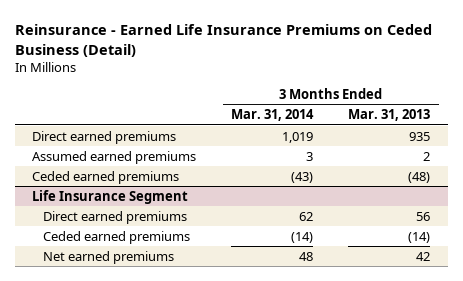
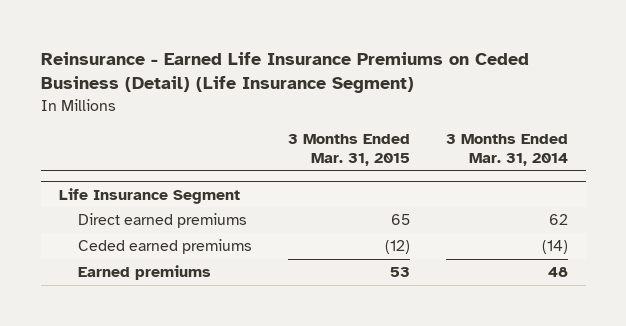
- Reinsurance - Earned Life Insurance Premiums on Ceded Business (Detail)
+ Reinsurance - Earned Life Insurance Premiums on Ceded Business (Detail) (Life Insurance Segment)
- | 3 Months Ended Mar. 31, 2014 | 3 Months Ended Mar. 31, 2013
+ | 3 Months Ended Mar. 31, 2015 | 3 Months Ended Mar. 31, 2014
- Direct earned premiums | 1,019 | 935
- Assumed earned premiums | 3 | 2
- Ceded earned premiums | (43) | (48)
@ Life Insurance Segment
- Net earned premiums | 48 | 42
+ Earned premiums | 53 | 48

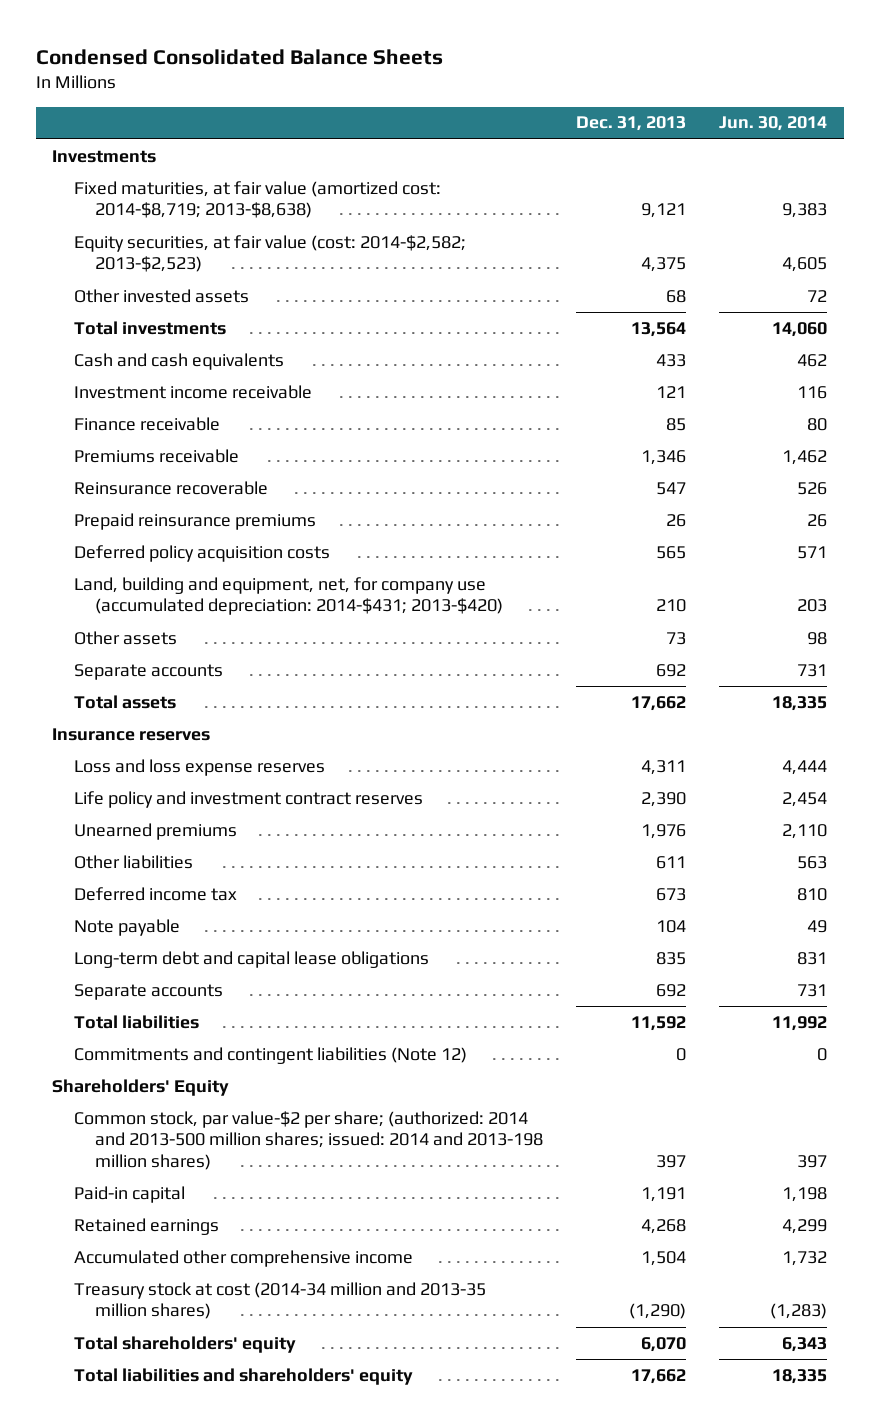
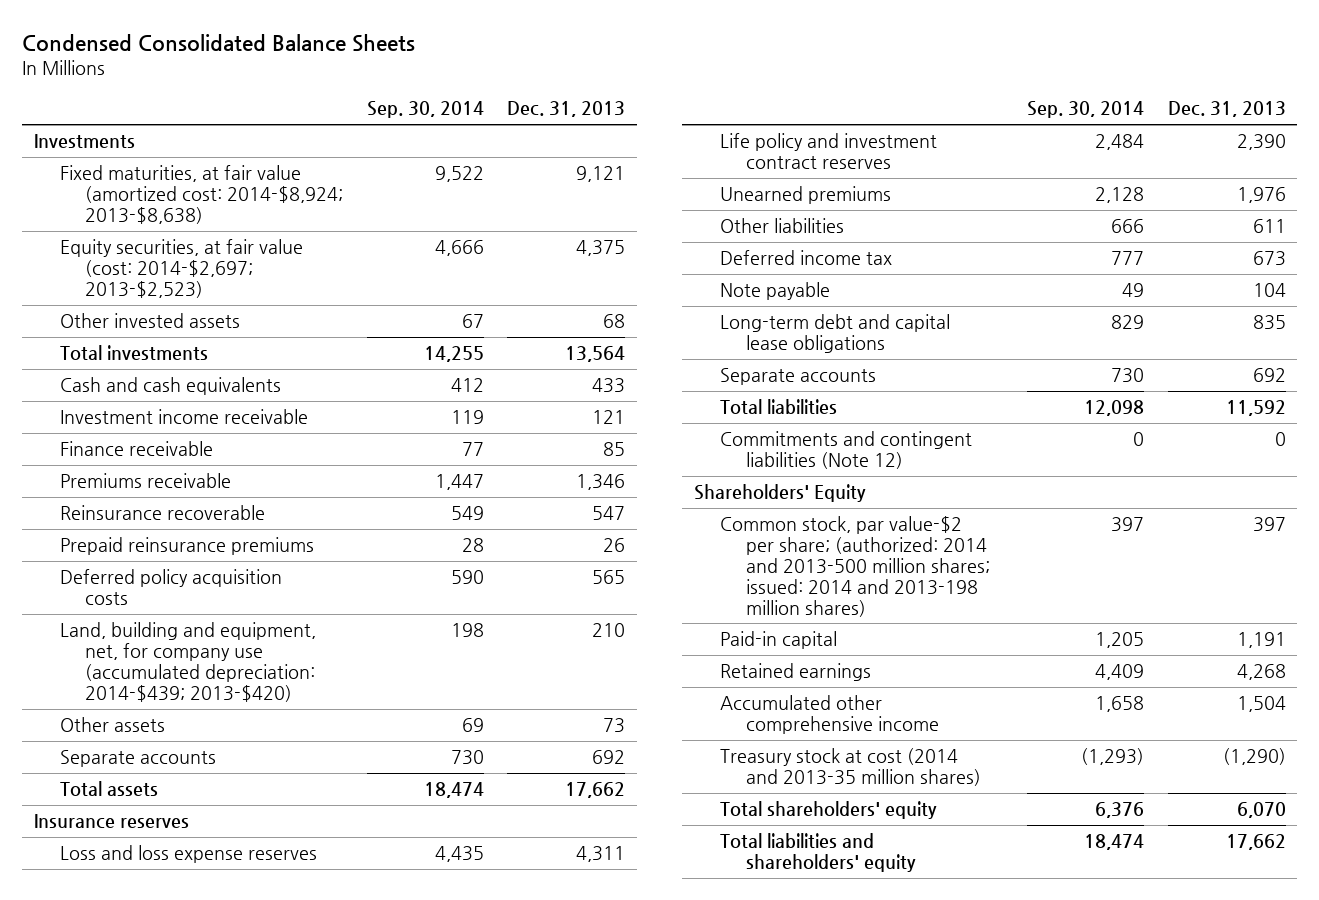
- | Dec. 31, 2013 | Jun. 30, 2014
+ | Sep. 30, 2014 | Dec. 31, 2013
- Fixed maturities, at fair value (amortized cost: 2014-$8,719; 2013-$8,638) | 9,121 | 9,383
- Equity securities, at fair value (cost: 2014-$2,582; 2013-$2,523) | 4,375 | 4,605
+ Fixed maturities, at fair value (amortized cost: 2014-$8,924; 2013-$8,638) | 9,522 | 9,121
+ Equity securities, at fair value (cost: 2014-$2,697; 2013-$2,523) | 4,666 | 4,375
- Land, building and equipment, net, for company use (accumulated depreciation: 2014-$431; 2013-$420) | 210 | 203
+ Land, building and equipment, net, for company use (accumulated depreciation: 2014-$439; 2013-$420) | 198 | 210
- Treasury stock at cost (2014-34 million and 2013-35 million shares) | (1,290) | (1,283)
+ Treasury stock at cost (2014 and 2013-35 million shares) | (1,293) | (1,290)

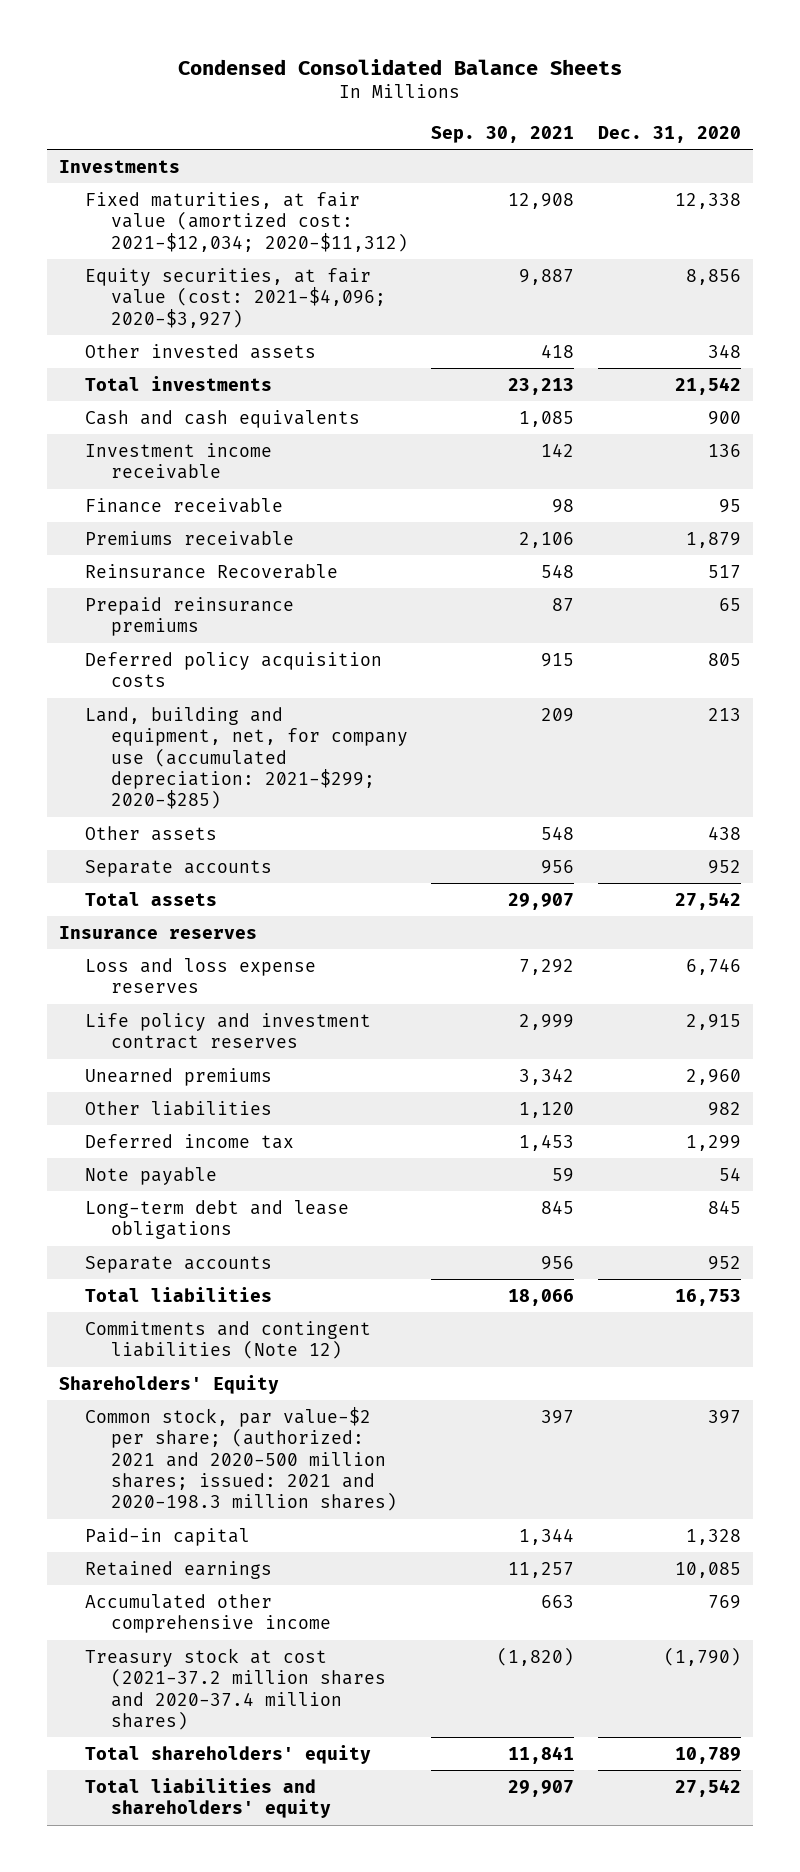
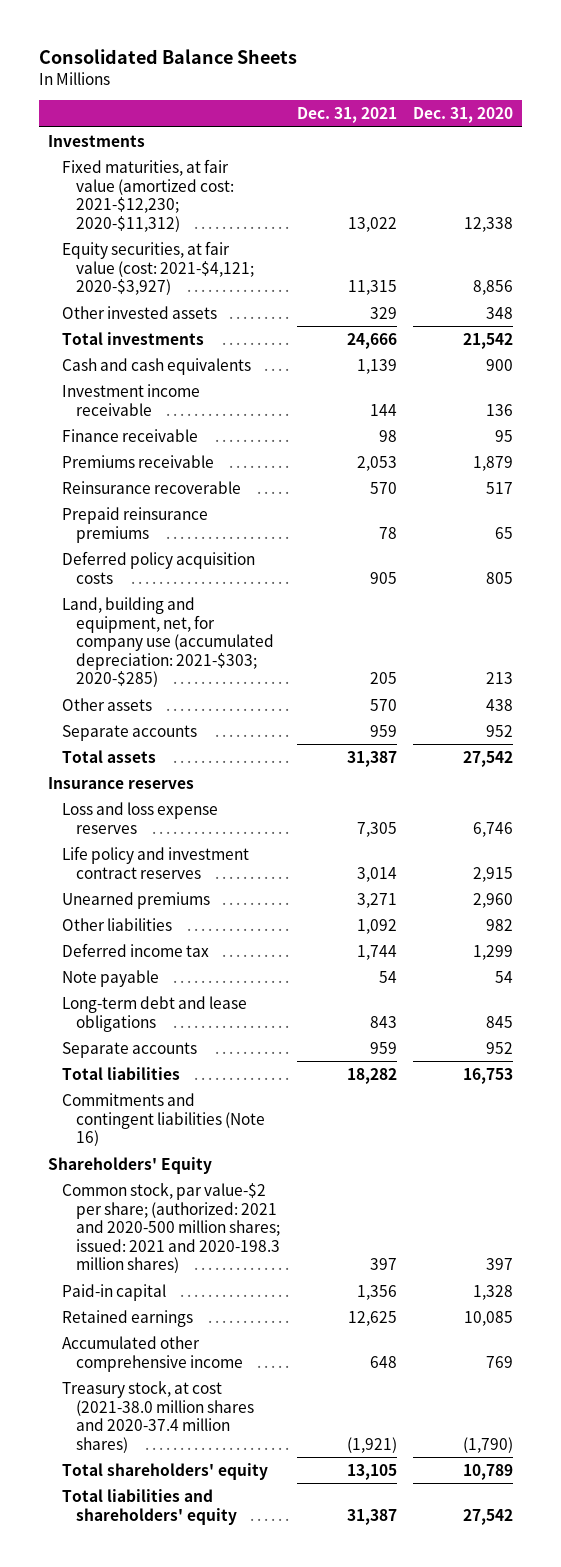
- Condensed Consolidated Balance Sheets
+ Consolidated Balance Sheets
- | Sep. 30, 2021 | Dec. 31, 2020
+ | Dec. 31, 2021 | Dec. 31, 2020
- Fixed maturities, at fair value (amortized cost: 2021-$12,034; 2020-$11,312) | 12,908 | 12,338
- Equity securities, at fair value (cost: 2021-$4,096; 2020-$3,927) | 9,887 | 8,856
+ Fixed maturities, at fair value (amortized cost: 2021-$12,230; 2020-$11,312) | 13,022 | 12,338
+ Equity securities, at fair value (cost: 2021-$4,121; 2020-$3,927) | 11,315 | 8,856
- Reinsurance Recoverable | 548 | 517
+ Reinsurance recoverable | 570 | 517
- Land, building and equipment, net, for company use (accumulated depreciation: 2021-$299; 2020-$285) | 209 | 213
+ Land, building and equipment, net, for company use (accumulated depreciation: 2021-$303; 2020-$285) | 205 | 213
- Commitments and contingent liabilities (Note 12)
+ Commitments and contingent liabilities (Note 16)
- Treasury stock at cost (2021-37.2 million shares and 2020-37.4 million shares) | (1,820) | (1,790)
+ Treasury stock, at cost (2021-38.0 million shares and 2020-37.4 million shares) | (1,921) | (1,790)

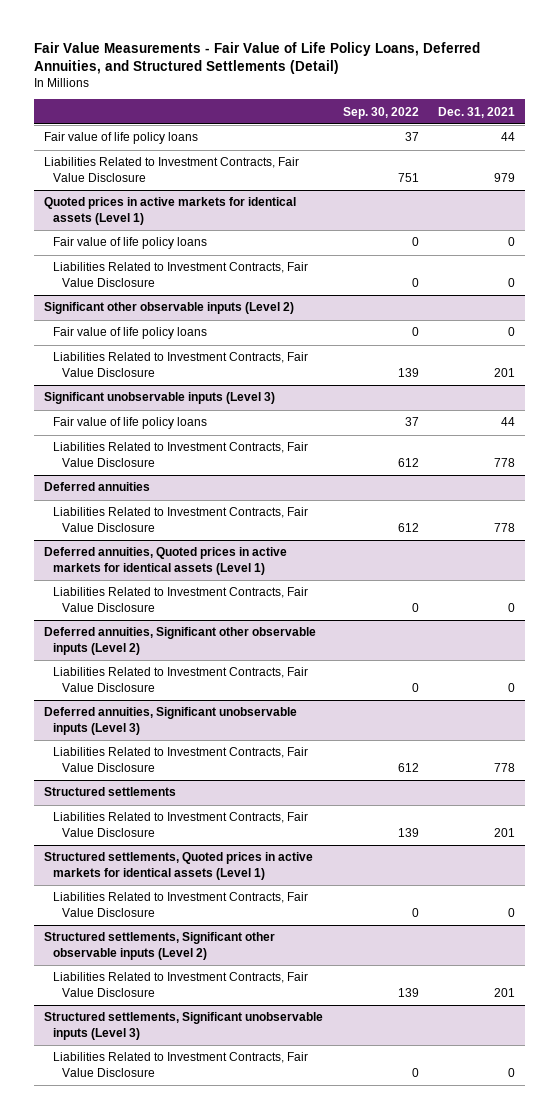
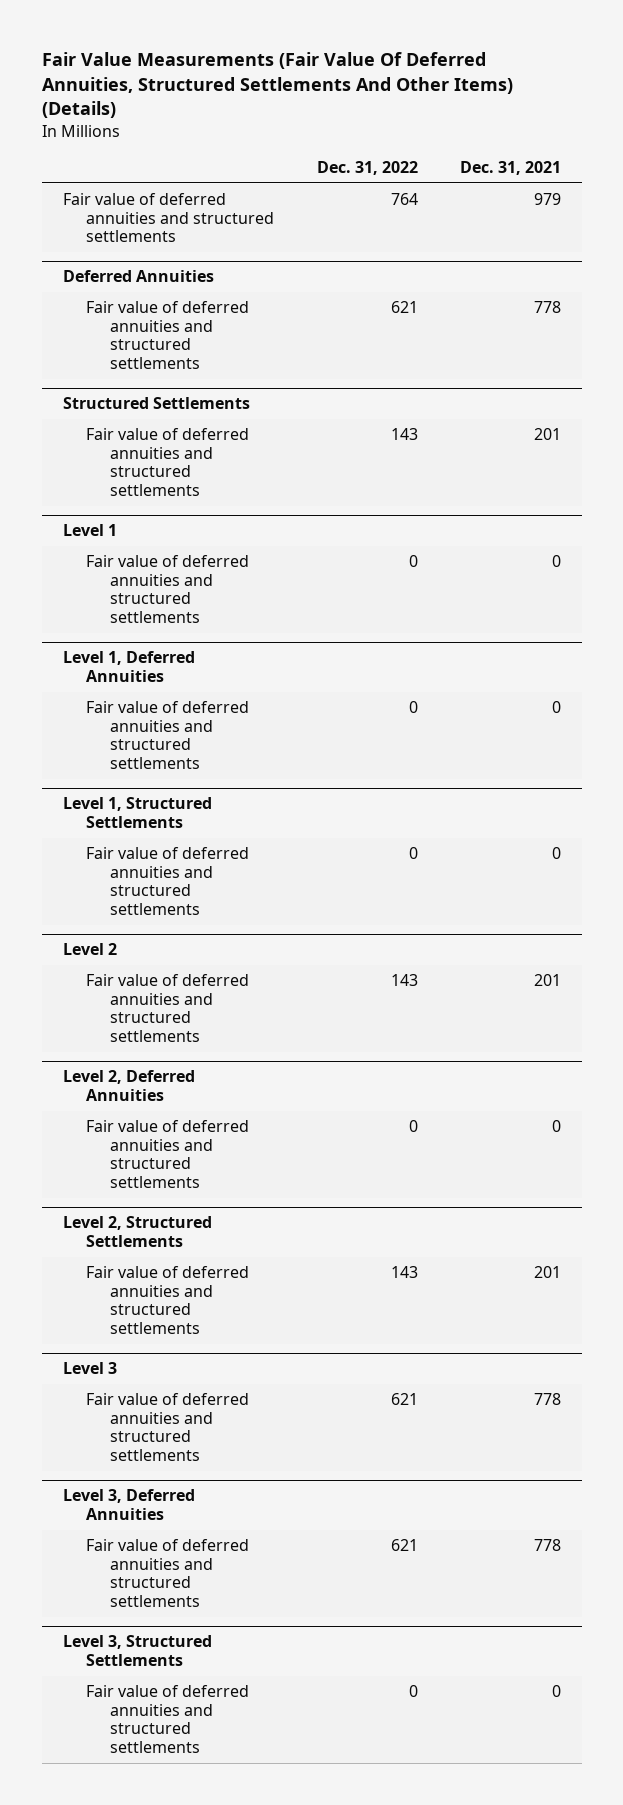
- Fair Value Measurements - Fair Value of Life Policy Loans, Deferred Annuities, and Structured Settlements (Detail)
+ Fair Value Measurements (Fair Value Of Deferred Annuities, Structured Settlements And Other Items) (Details)
- | Sep. 30, 2022 | Dec. 31, 2021
+ | Dec. 31, 2022 | Dec. 31, 2021
- Fair value of life policy loans | 37 | 44
- Liabilities Related to Investment Contracts, Fair Value Disclosure | 751 | 979
- Quoted prices in active markets for identical assets (Level 1)
- Fair value of life policy loans | 0 | 0
- Liabilities Related to Investment Contracts, Fair Value Disclosure | 0 | 0
- Significant other observable inputs (Level 2)
- Fair value of life policy loans | 0 | 0
- Liabilities Related to Investment Contracts, Fair Value Disclosure | 139 | 201
- Significant unobservable inputs (Level 3)
- Fair value of life policy loans | 37 | 44
- Liabilities Related to Investment Contracts, Fair Value Disclosure | 612 | 778
- Deferred annuities
- Liabilities Related to Investment Contracts, Fair Value Disclosure | 612 | 778
- Deferred annuities, Quoted prices in active markets for identical assets (Level 1)
- Liabilities Related to Investment Contracts, Fair Value Disclosure | 0 | 0
- Deferred annuities, Significant other observable inputs (Level 2)
- Liabilities Related to Investment Contracts, Fair Value Disclosure | 0 | 0
- Deferred annuities, Significant unobservable inputs (Level 3)
- Liabilities Related to Investment Contracts, Fair Value Disclosure | 612 | 778
- Structured settlements
- Liabilities Related to Investment Contracts, Fair Value Disclosure | 139 | 201
- Structured settlements, Quoted prices in active markets for identical assets (Level 1)
- Liabilities Related to Investment Contracts, Fair Value Disclosure | 0 | 0
- Structured settlements, Significant other observable inputs (Level 2)
- Liabilities Related to Investment Contracts, Fair Value Disclosure | 139 | 201
- Structured settlements, Significant unobservable inputs (Level 3)
- Liabilities Related to Investment Contracts, Fair Value Disclosure | 0 | 0
+ Fair value of deferred annuities and structured settlements | 764 | 979
+ Deferred Annuities
+ Fair value of deferred annuities and structured settlements | 621 | 778
+ Structured Settlements
+ Fair value of deferred annuities and structured settlements | 143 | 201
+ Level 1
+ Fair value of deferred annuities and structured settlements | 0 | 0
+ Level 1, Deferred Annuities
+ Fair value of deferred annuities and structured settlements | 0 | 0
+ Level 1, Structured Settlements
+ Fair value of deferred annuities and structured settlements | 0 | 0
+ Level 2
+ Fair value of deferred annuities and structured settlements | 143 | 201
+ Level 2, Deferred Annuities
+ Fair value of deferred annuities and structured settlements | 0 | 0
+ Level 2, Structured Settlements
+ Fair value of deferred annuities and structured settlements | 143 | 201
+ Level 3
+ Fair value of deferred annuities and structured settlements | 621 | 778
+ Level 3, Deferred Annuities
+ Fair value of deferred annuities and structured settlements | 621 | 778
+ Level 3, Structured Settlements
+ Fair value of deferred annuities and structured settlements | 0 | 0

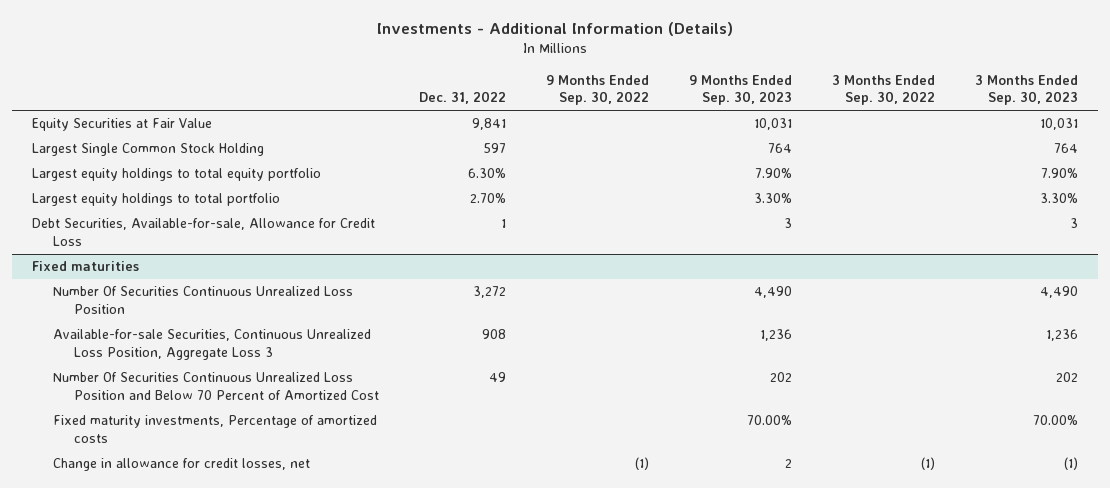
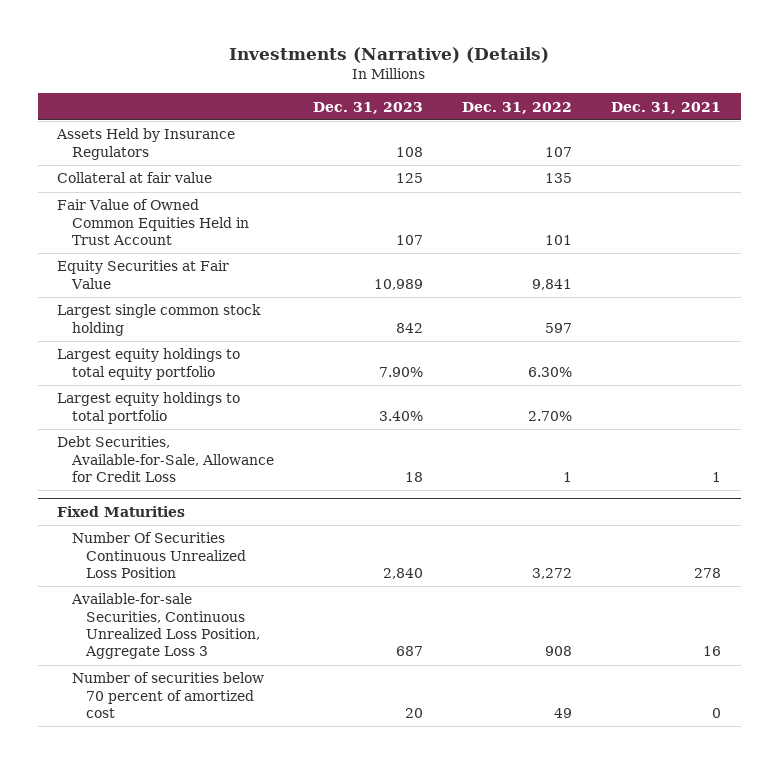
- Investments - Additional Information (Details)
+ Investments (Narrative) (Details)
- | Dec. 31, 2022 | 9 Months Ended Sep. 30, 2022 | 9 Months Ended Sep. 30, 2023 | 3 Months Ended Sep. 30, 2022 | 3 Months Ended Sep. 30, 2023
+ | Dec. 31, 2023 | Dec. 31, 2022 | Dec. 31, 2021
+ Assets Held by Insurance Regulators | 108 | 107 |
+ Collateral at fair value | 125 | 135 |
+ Fair Value of Owned Common Equities Held in Trust Account | 107 | 101 |
- Largest Single Common Stock Holding | 597 | | 764 | | 764
+ Largest single common stock holding | 842 | 597 |
- Debt Securities, Available-for-sale, Allowance for Credit Loss | 1 | | 3 | | 3
- Fixed maturities
+ Debt Securities, Available-for-Sale, Allowance for Credit Loss | 18 | 1 | 1
+ Fixed Maturities
- Number Of Securities Continuous Unrealized Loss Position and Below 70 Percent of Amortized Cost | 49 | | 202 | | 202
- Fixed maturity investments, Percentage of amortized costs | | | 70.00% | | 70.00%
- Change in allowance for credit losses, net | | (1) | 2 | (1) | (1)
+ Number of securities below 70 percent of amortized cost | 20 | 49 | 0

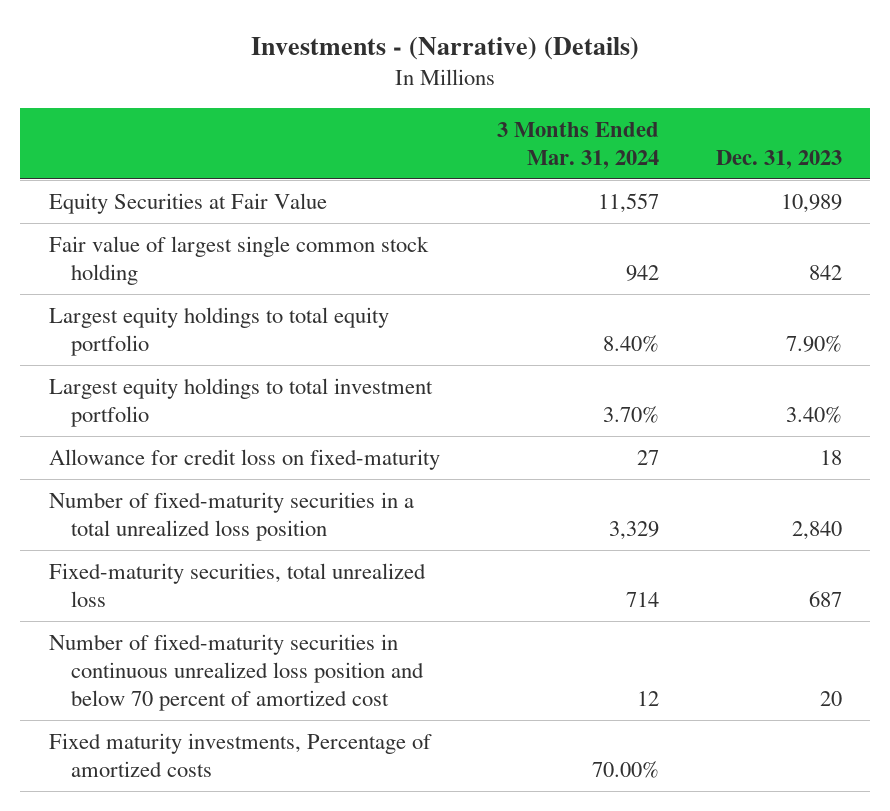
- Investments (Narrative) (Details)
+ Investments - (Narrative) (Details)
- | Dec. 31, 2023 | Dec. 31, 2022 | Dec. 31, 2021
+ | 3 Months Ended Mar. 31, 2024 | Dec. 31, 2023
- Assets Held by Insurance Regulators | 108 | 107 |
- Collateral at fair value | 125 | 135 |
- Fair Value of Owned Common Equities Held in Trust Account | 107 | 101 |
- Largest single common stock holding | 842 | 597 |
+ Fair value of largest single common stock holding | 942 | 842
- Largest equity holdings to total portfolio | 3.40% | 2.70% |
- Debt Securities, Available-for-Sale, Allowance for Credit Loss | 18 | 1 | 1
- Fixed Maturities
- Number Of Securities Continuous Unrealized Loss Position | 2,840 | 3,272 | 278
- Available-for-sale Securities, Continuous Unrealized Loss Position, Aggregate Loss 3 | 687 | 908 | 16
- Number of securities below 70 percent of amortized cost | 20 | 49 | 0
+ Largest equity holdings to total investment portfolio | 3.70% | 3.40%
+ Allowance for credit loss on fixed-maturity | 27 | 18
+ Number of fixed-maturity securities in a total unrealized loss position | 3,329 | 2,840
+ Fixed-maturity securities, total unrealized loss | 714 | 687
+ Number of fixed-maturity securities in continuous unrealized loss position and below 70 percent of amortized cost | 12 | 20
+ Fixed maturity investments, Percentage of amortized costs | 70.00% |

